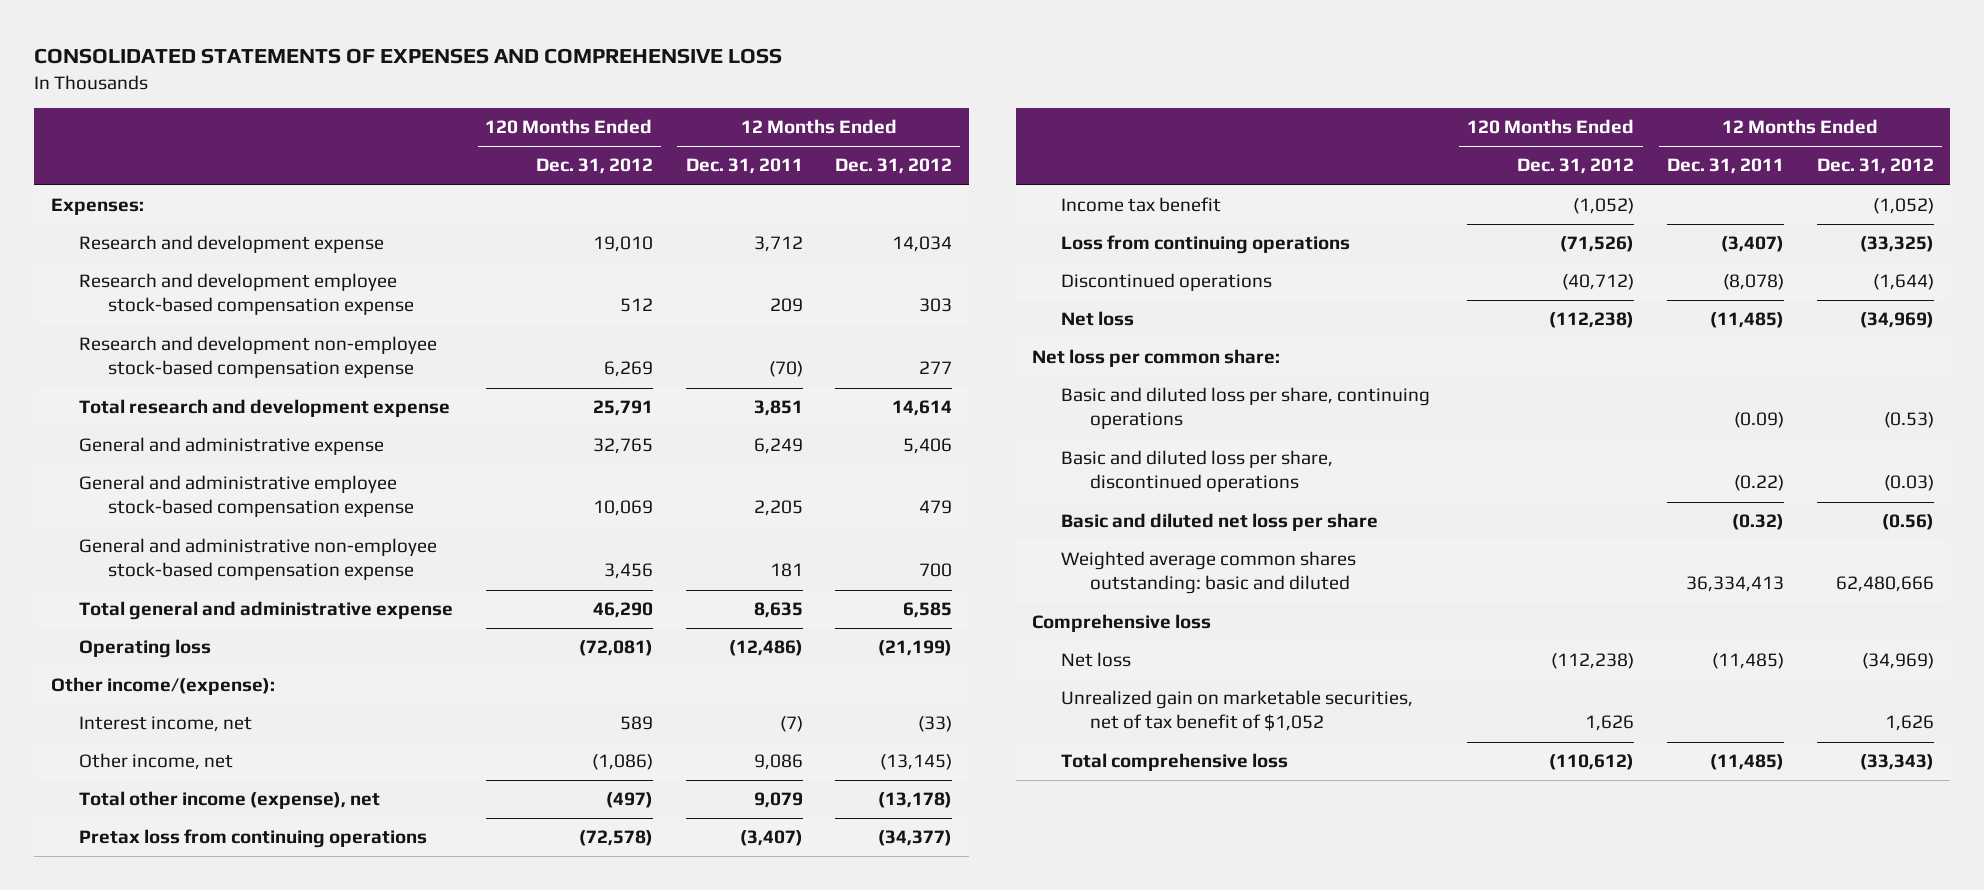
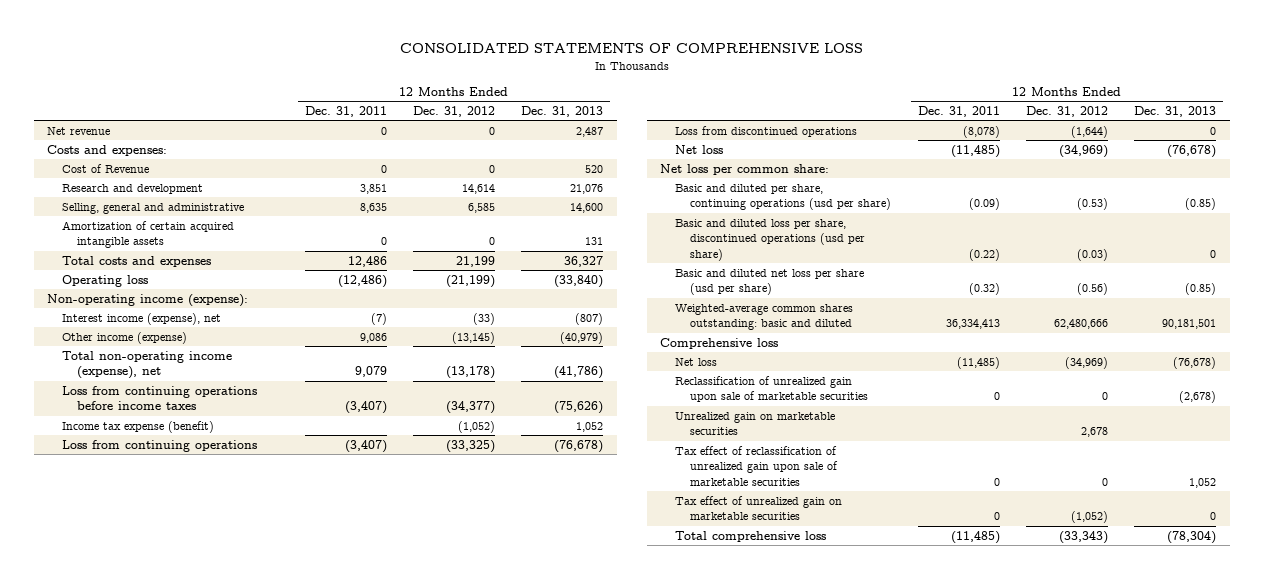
- CONSOLIDATED STATEMENTS OF EXPENSES AND COMPREHENSIVE LOSS
+ CONSOLIDATED STATEMENTS OF COMPREHENSIVE LOSS
- | 120 Months Ended Dec. 31, 2012 | 12 Months Ended Dec. 31, 2011 | 12 Months Ended Dec. 31, 2012
+ | 12 Months Ended Dec. 31, 2011 | 12 Months Ended Dec. 31, 2012 | 12 Months Ended Dec. 31, 2013
- Expenses:
- Research and development expense | 19,010 | 3,712 | 14,034
- Research and development employee stock-based compensation expense | 512 | 209 | 303
- Research and development non-employee stock-based compensation expense | 6,269 | (70) | 277
- Total research and development expense | 25,791 | 3,851 | 14,614
- General and administrative expense | 32,765 | 6,249 | 5,406
- General and administrative employee stock-based compensation expense | 10,069 | 2,205 | 479
- General and administrative non-employee stock-based compensation expense | 3,456 | 181 | 700
- Total general and administrative expense | 46,290 | 8,635 | 6,585
+ Net revenue | 0 | 0 | 2,487
+ Costs and expenses:
+ Cost of Revenue | 0 | 0 | 520
+ Research and development | 3,851 | 14,614 | 21,076
+ Selling, general and administrative | 8,635 | 6,585 | 14,600
+ Amortization of certain acquired intangible assets | 0 | 0 | 131
+ Total costs and expenses | 12,486 | 21,199 | 36,327
- Other income/(expense):
- Interest income, net | 589 | (7) | (33)
- Other income, net | (1,086) | 9,086 | (13,145)
- Total other income (expense), net | (497) | 9,079 | (13,178)
- Pretax loss from continuing operations | (72,578) | (3,407) | (34,377)
- Income tax benefit | (1,052) | | (1,052)
+ Non-operating income (expense):
+ Interest income (expense), net | (7) | (33) | (807)
+ Other income (expense) | 9,086 | (13,145) | (40,979)
+ Total non-operating income (expense), net | 9,079 | (13,178) | (41,786)
+ Loss from continuing operations before income taxes | (3,407) | (34,377) | (75,626)
+ Income tax expense (benefit) | | (1,052) | 1,052
- Discontinued operations | (40,712) | (8,078) | (1,644)
+ Loss from discontinued operations | (8,078) | (1,644) | 0
- Basic and diluted loss per share, continuing operations | | (0.09) | (0.53)
- Basic and diluted loss per share, discontinued operations | | (0.22) | (0.03)
- Basic and diluted net loss per share | | (0.32) | (0.56)
- Weighted average common shares outstanding: basic and diluted | | 36,334,413 | 62,480,666
+ Basic and diluted per share, continuing operations (usd per share) | (0.09) | (0.53) | (0.85)
+ Basic and diluted loss per share, discontinued operations (usd per share) | (0.22) | (0.03) | 0
+ Basic and diluted net loss per share (usd per share) | (0.32) | (0.56) | (0.85)
+ Weighted-average common shares outstanding: basic and diluted | 36,334,413 | 62,480,666 | 90,181,501
- Unrealized gain on marketable securities, net of tax benefit of $1,052 | 1,626 | | 1,626
+ Reclassification of unrealized gain upon sale of marketable securities | 0 | 0 | (2,678)
+ Unrealized gain on marketable securities | | 2,678 |
+ Tax effect of reclassification of unrealized gain upon sale of marketable securities | 0 | 0 | 1,052
+ Tax effect of unrealized gain on marketable securities | 0 | (1,052) | 0

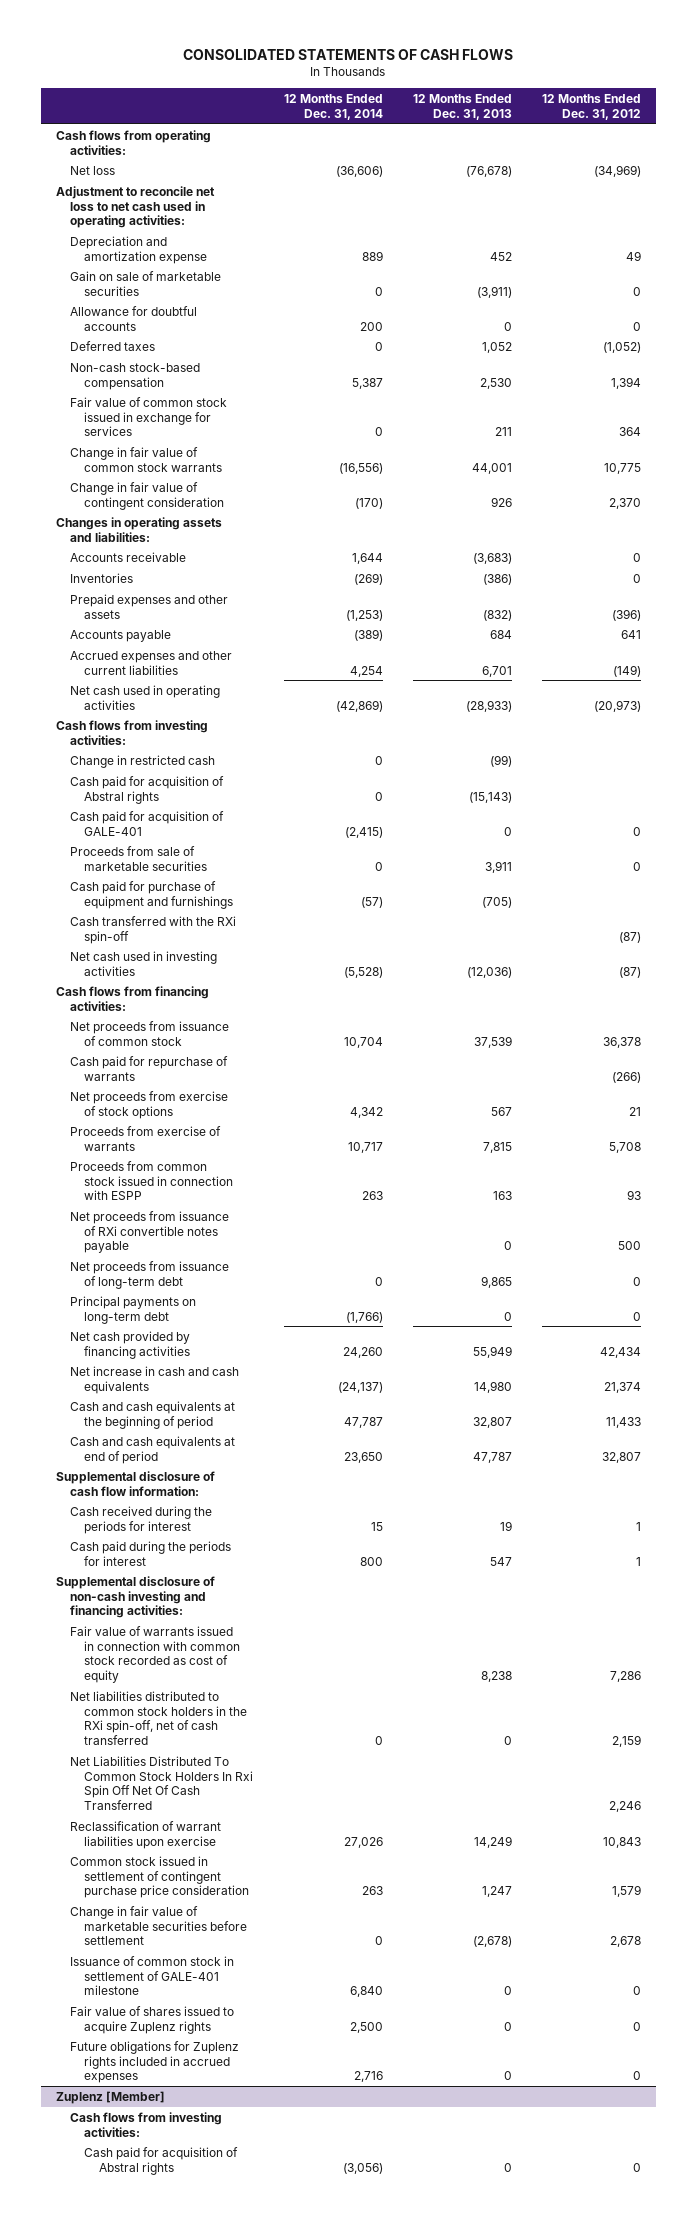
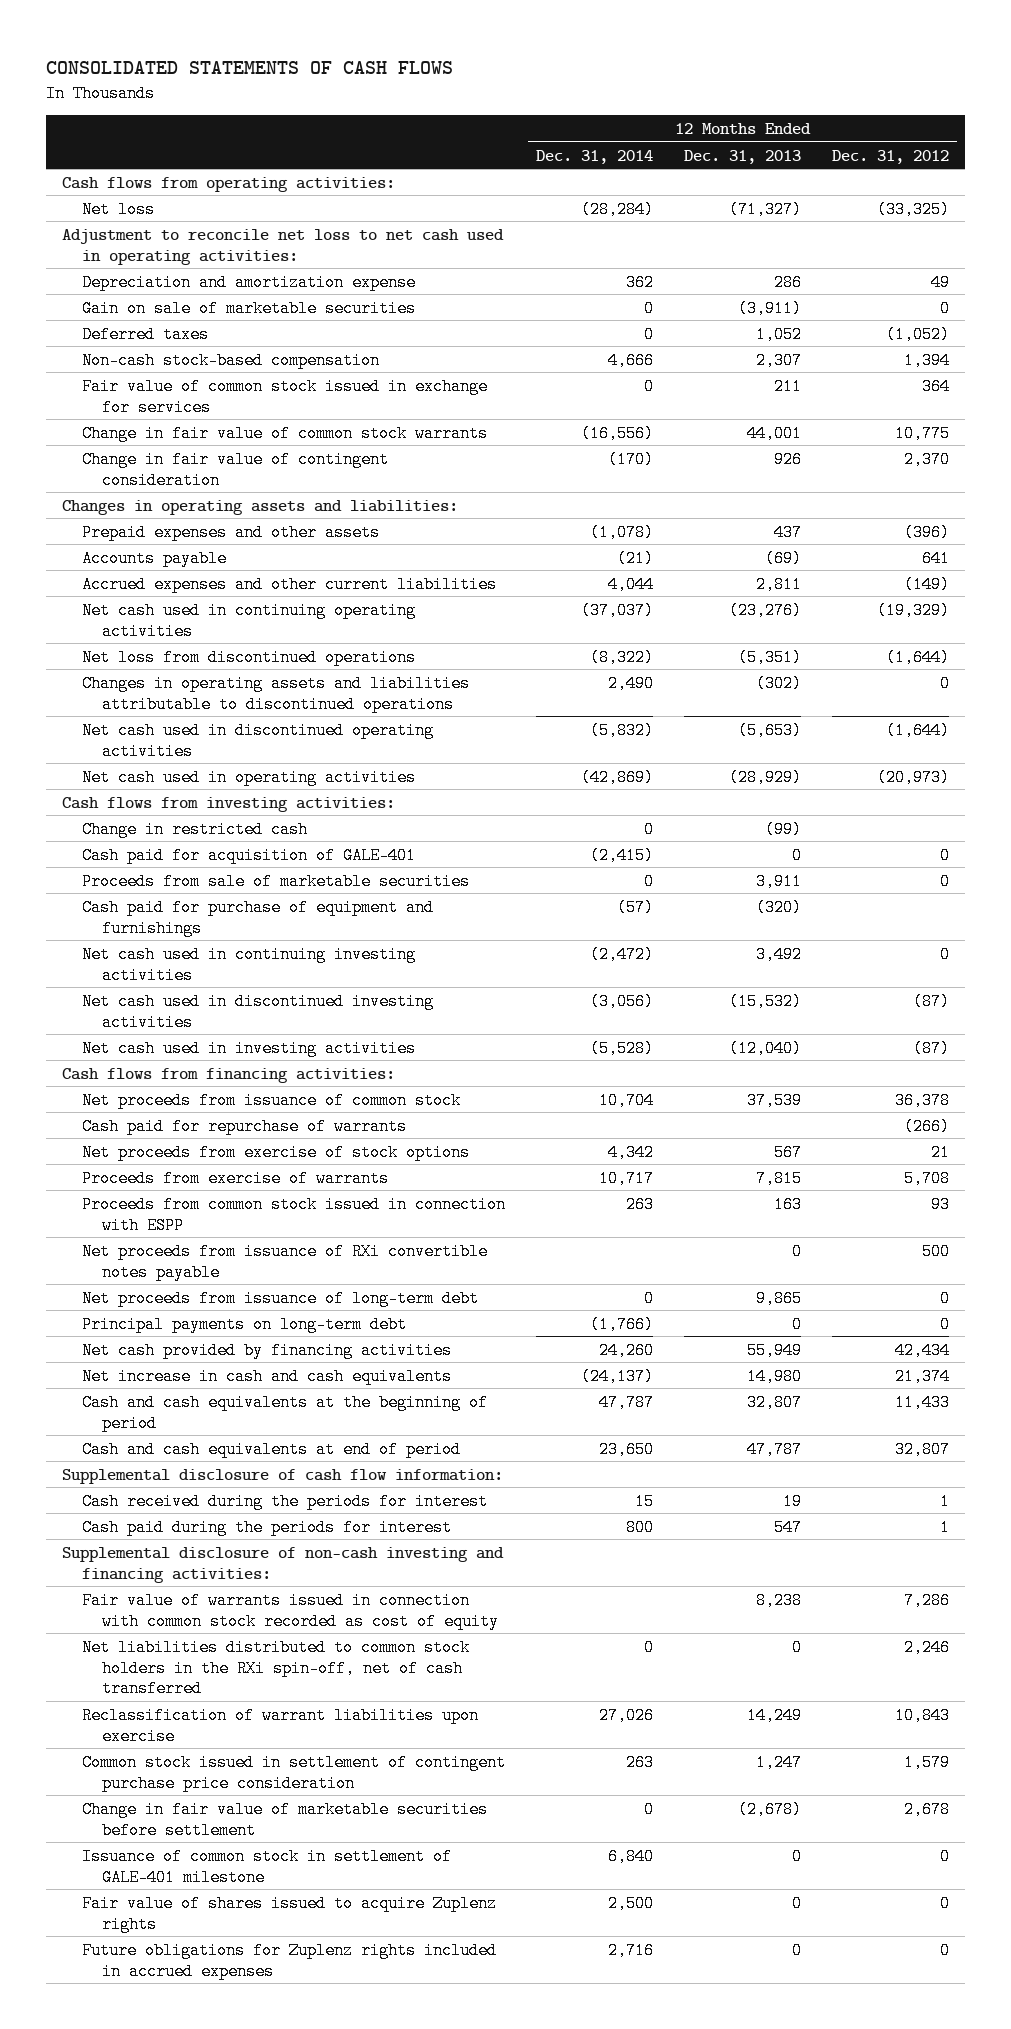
- Net loss | (36,606) | (76,678) | (34,969)
+ Net loss | (28,284) | (71,327) | (33,325)
- Depreciation and amortization expense | 889 | 452 | 49
+ Depreciation and amortization expense | 362 | 286 | 49
- Allowance for doubtful accounts | 200 | 0 | 0
- Non-cash stock-based compensation | 5,387 | 2,530 | 1,394
+ Non-cash stock-based compensation | 4,666 | 2,307 | 1,394
- Accounts receivable | 1,644 | (3,683) | 0
- Inventories | (269) | (386) | 0
- Prepaid expenses and other assets | (1,253) | (832) | (396)
- Accounts payable | (389) | 684 | 641
- Accrued expenses and other current liabilities | 4,254 | 6,701 | (149)
- Net cash used in operating activities | (42,869) | (28,933) | (20,973)
+ Prepaid expenses and other assets | (1,078) | 437 | (396)
+ Accounts payable | (21) | (69) | 641
+ Accrued expenses and other current liabilities | 4,044 | 2,811 | (149)
+ Net cash used in continuing operating activities | (37,037) | (23,276) | (19,329)
+ Net loss from discontinued operations | (8,322) | (5,351) | (1,644)
+ Changes in operating assets and liabilities attributable to discontinued operations | 2,490 | (302) | 0
+ Net cash used in discontinued operating activities | (5,832) | (5,653) | (1,644)
+ Net cash used in operating activities | (42,869) | (28,929) | (20,973)
- Cash paid for acquisition of Abstral rights | 0 | (15,143) |
- Cash paid for purchase of equipment and furnishings | (57) | (705) |
- Cash transferred with the RXi spin-off | | | (87)
- Net cash used in investing activities | (5,528) | (12,036) | (87)
+ Cash paid for purchase of equipment and furnishings | (57) | (320) |
+ Net cash used in continuing investing activities | (2,472) | 3,492 | 0
+ Net cash used in discontinued investing activities | (3,056) | (15,532) | (87)
+ Net cash used in investing activities | (5,528) | (12,040) | (87)
- Net liabilities distributed to common stock holders in the RXi spin-off, net of cash transferred | 0 | 0 | 2,159
- Net Liabilities Distributed To Common Stock Holders In Rxi Spin Off Net Of Cash Transferred | | | 2,246
+ Net liabilities distributed to common stock holders in the RXi spin-off, net of cash transferred | 0 | 0 | 2,246
- Zuplenz [Member]
- Cash flows from investing activities:
- Cash paid for acquisition of Abstral rights | (3,056) | 0 | 0

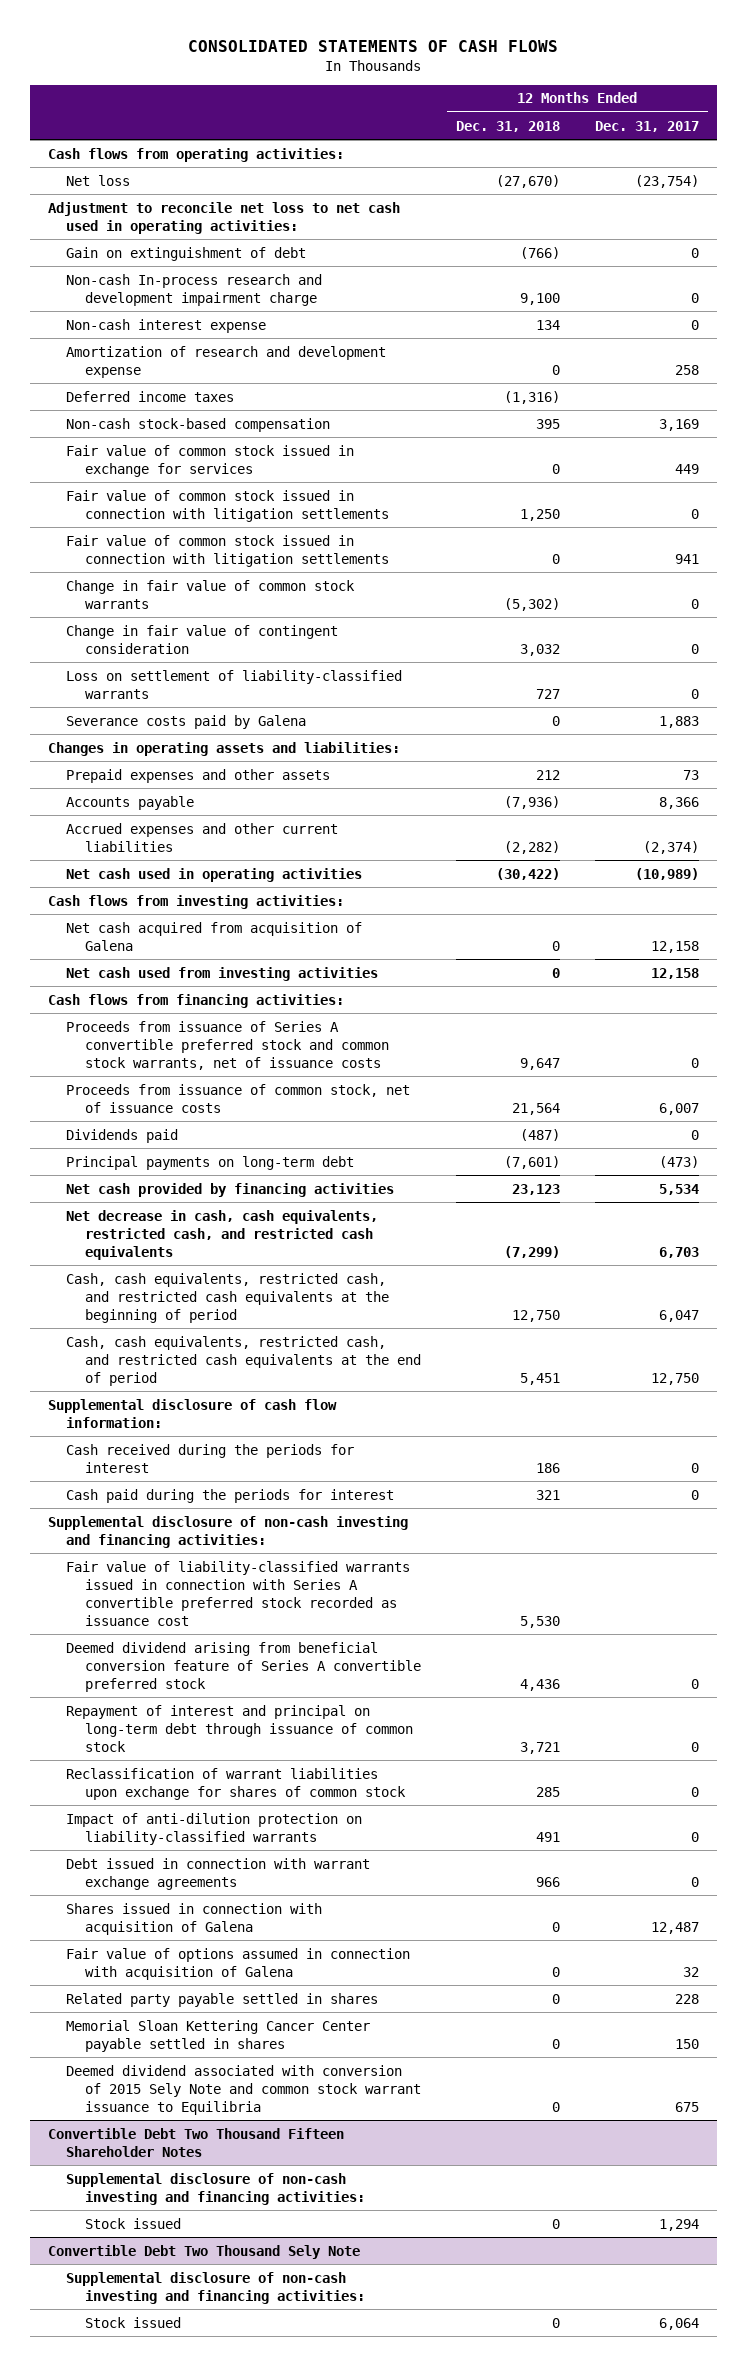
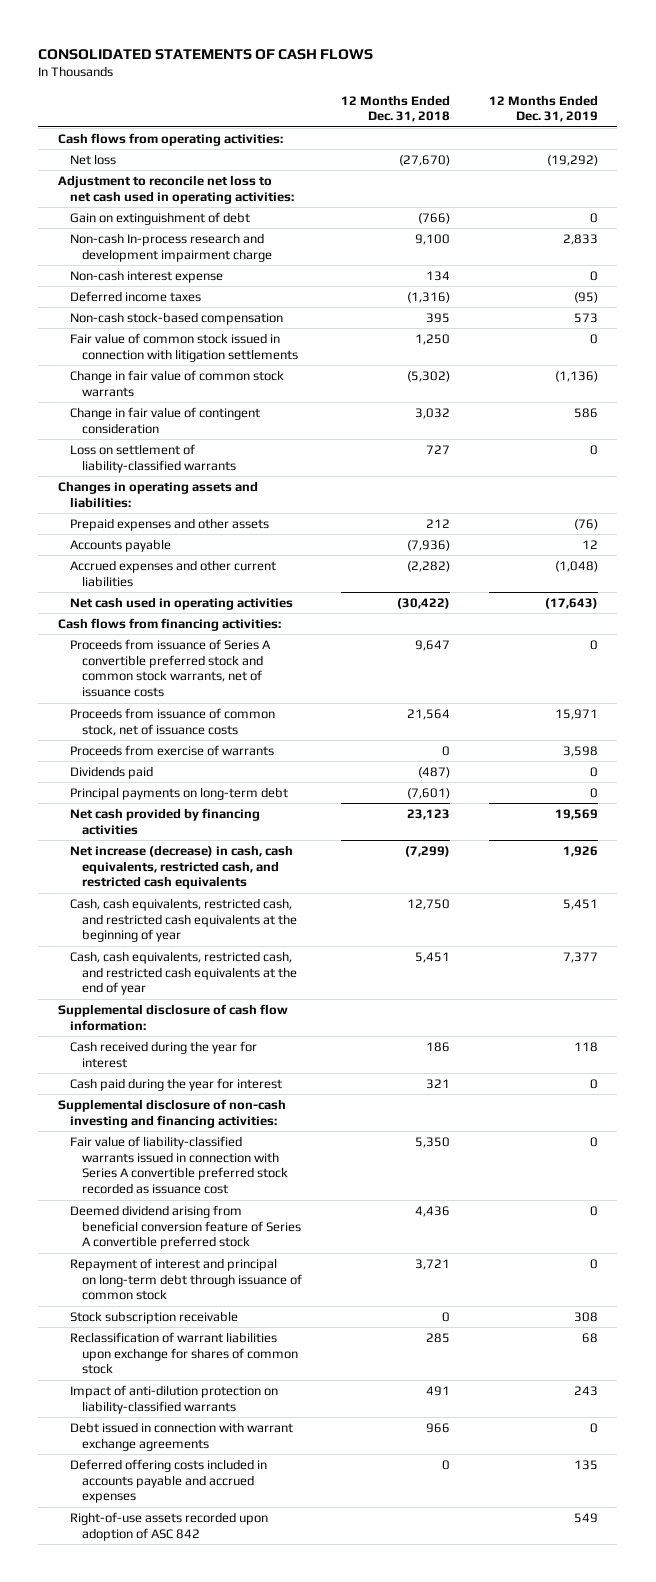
- | 12 Months Ended Dec. 31, 2018 | 12 Months Ended Dec. 31, 2017
+ | 12 Months Ended Dec. 31, 2018 | 12 Months Ended Dec. 31, 2019
- Amortization of research and development expense | 0 | 258
- Fair value of common stock issued in exchange for services | 0 | 449
- Fair value of common stock issued in connection with litigation settlements | 0 | 941
- Severance costs paid by Galena | 0 | 1,883
- Cash flows from investing activities:
- Net cash acquired from acquisition of Galena | 0 | 12,158
- Net cash used from investing activities | 0 | 12,158
+ Proceeds from exercise of warrants | 0 | 3,598
- Net decrease in cash, cash equivalents, restricted cash, and restricted cash equivalents | (7,299) | 6,703
- Cash, cash equivalents, restricted cash, and restricted cash equivalents at the beginning of period | 12,750 | 6,047
- Cash, cash equivalents, restricted cash, and restricted cash equivalents at the end of period | 5,451 | 12,750
+ Net increase (decrease) in cash, cash equivalents, restricted cash, and restricted cash equivalents | (7,299) | 1,926
+ Cash, cash equivalents, restricted cash, and restricted cash equivalents at the beginning of year | 12,750 | 5,451
+ Cash, cash equivalents, restricted cash, and restricted cash equivalents at the end of year | 5,451 | 7,377
- Cash received during the periods for interest | 186 | 0
- Cash paid during the periods for interest | 321 | 0
+ Cash received during the year for interest | 186 | 118
+ Cash paid during the year for interest | 321 | 0
- Fair value of liability-classified warrants issued in connection with Series A convertible preferred stock recorded as issuance cost | 5,530 |
+ Fair value of liability-classified warrants issued in connection with Series A convertible preferred stock recorded as issuance cost | 5,350 | 0
+ Stock subscription receivable | 0 | 308
- Shares issued in connection with acquisition of Galena | 0 | 12,487
- Fair value of options assumed in connection with acquisition of Galena | 0 | 32
- Related party payable settled in shares | 0 | 228
- Memorial Sloan Kettering Cancer Center payable settled in shares | 0 | 150
- Deemed dividend associated with conversion of 2015 Sely Note and common stock warrant issuance to Equilibria | 0 | 675
- Convertible Debt Two Thousand Fifteen Shareholder Notes
- Supplemental disclosure of non-cash investing and financing activities:
- Stock issued | 0 | 1,294
- Convertible Debt Two Thousand Sely Note
- Supplemental disclosure of non-cash investing and financing activities:
- Stock issued | 0 | 6,064
+ Deferred offering costs included in accounts payable and accrued expenses | 0 | 135
+ Right-of-use assets recorded upon adoption of ASC 842 | | 549

